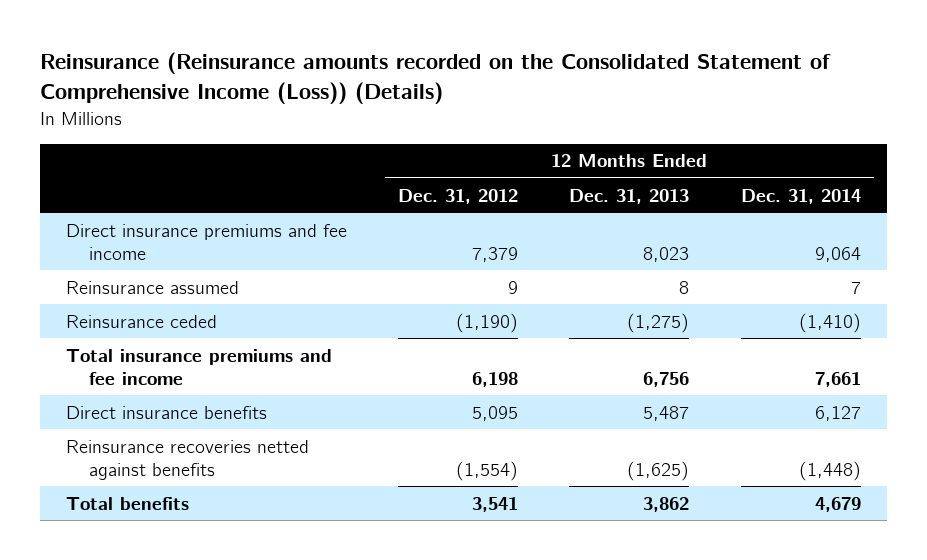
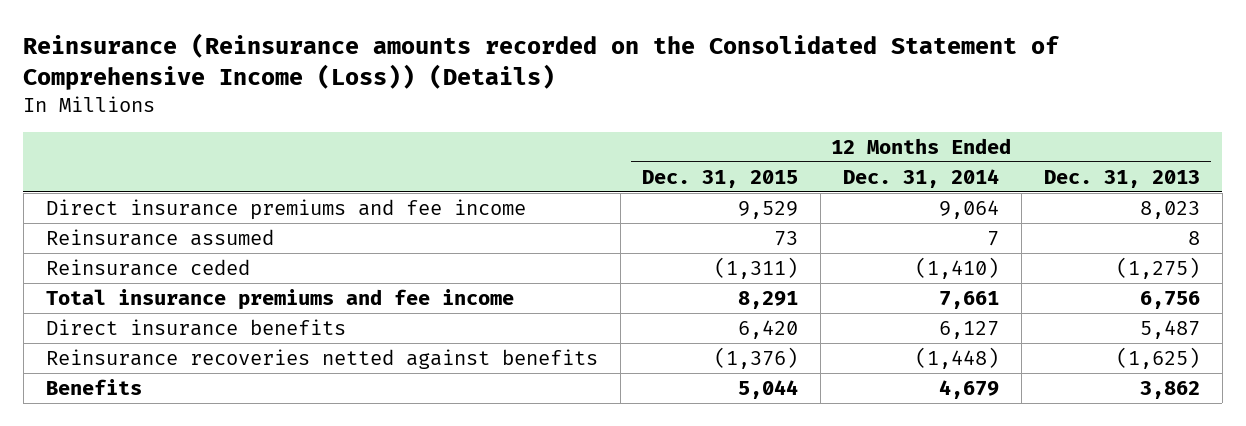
- | 12 Months Ended Dec. 31, 2012 | 12 Months Ended Dec. 31, 2013 | 12 Months Ended Dec. 31, 2014
+ | 12 Months Ended Dec. 31, 2015 | 12 Months Ended Dec. 31, 2014 | 12 Months Ended Dec. 31, 2013
- Total benefits | 3,541 | 3,862 | 4,679
+ Benefits | 5,044 | 4,679 | 3,862

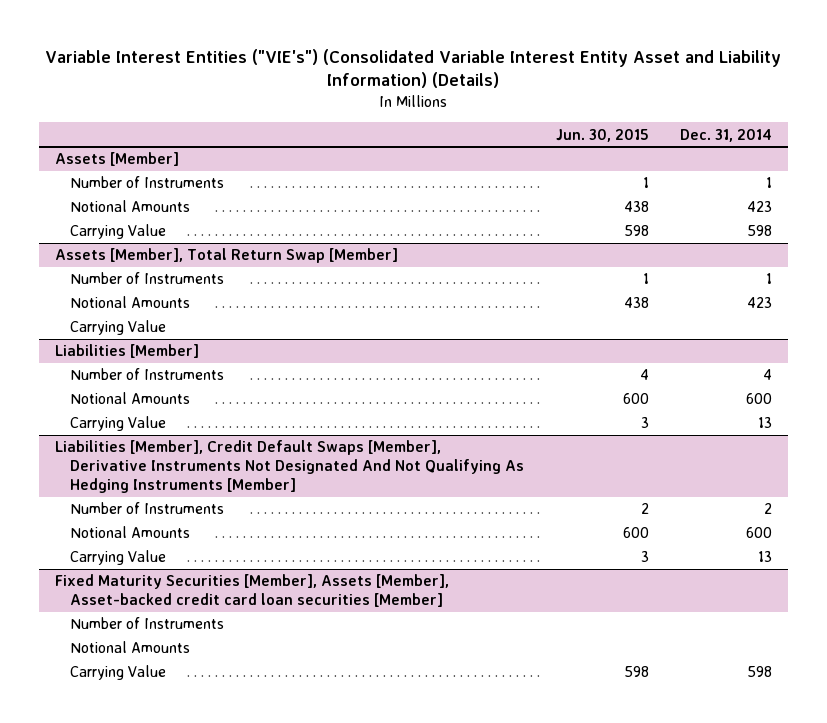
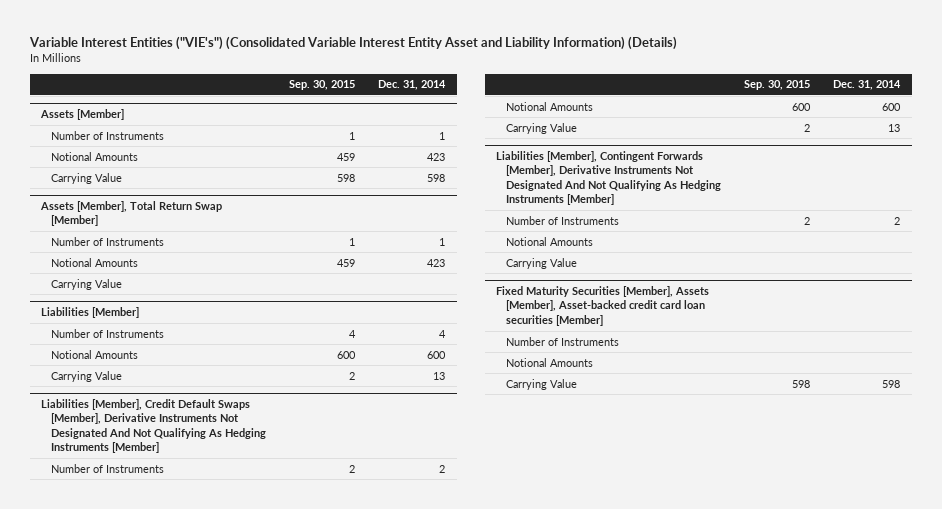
- | Jun. 30, 2015 | Dec. 31, 2014
+ | Sep. 30, 2015 | Dec. 31, 2014
+ Liabilities [Member], Contingent Forwards [Member], Derivative Instruments Not Designated And Not Qualifying As Hedging Instruments [Member]
+ Number of Instruments | 2 | 2
+ Notional Amounts
+ Carrying Value

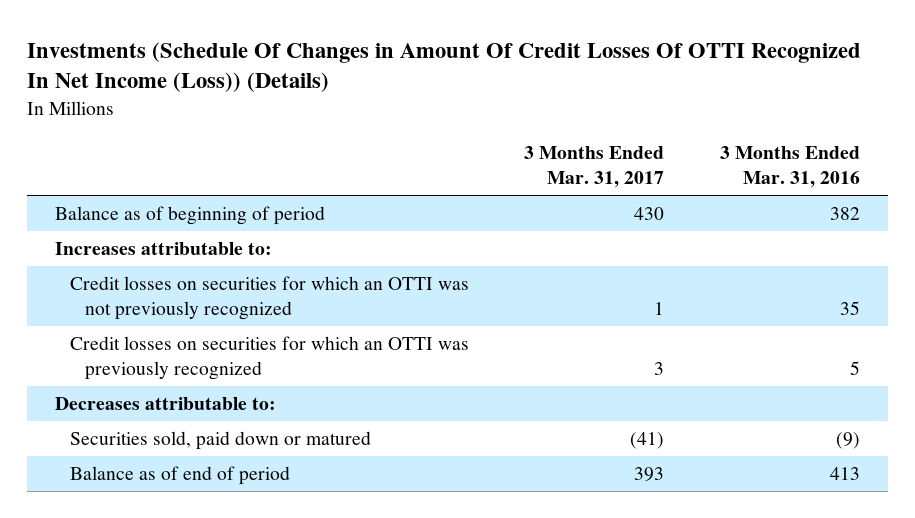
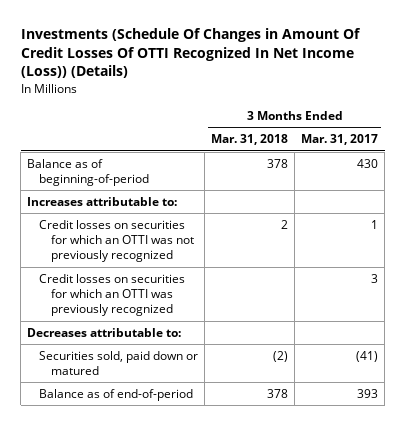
- | 3 Months Ended Mar. 31, 2017 | 3 Months Ended Mar. 31, 2016
+ | 3 Months Ended Mar. 31, 2018 | 3 Months Ended Mar. 31, 2017
- Balance as of beginning of period | 430 | 382
+ Balance as of beginning-of-period | 378 | 430
- Balance as of end of period | 393 | 413
+ Balance as of end-of-period | 378 | 393

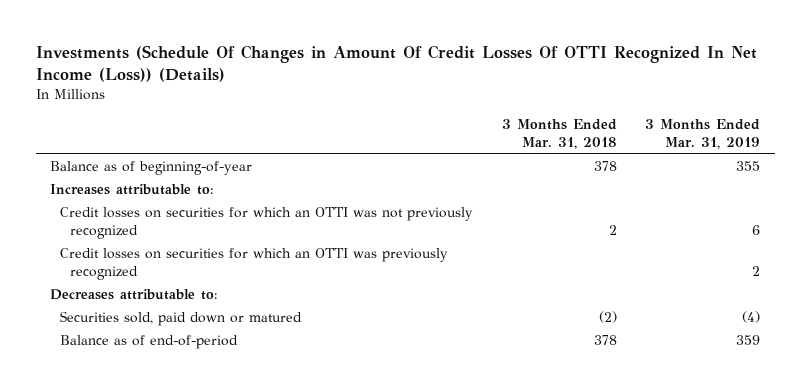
- | 3 Months Ended Mar. 31, 2018 | 3 Months Ended Mar. 31, 2017
+ | 3 Months Ended Mar. 31, 2018 | 3 Months Ended Mar. 31, 2019
- Balance as of beginning-of-period | 378 | 430
+ Balance as of beginning-of-year | 378 | 355

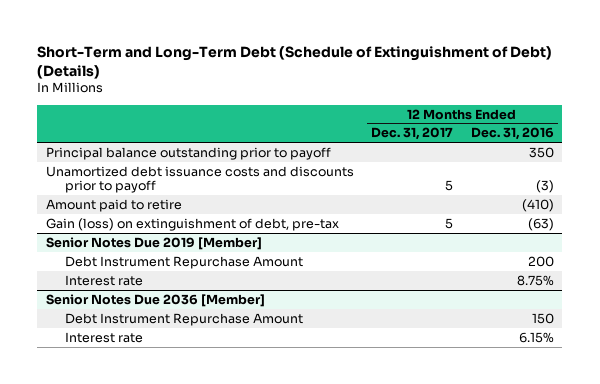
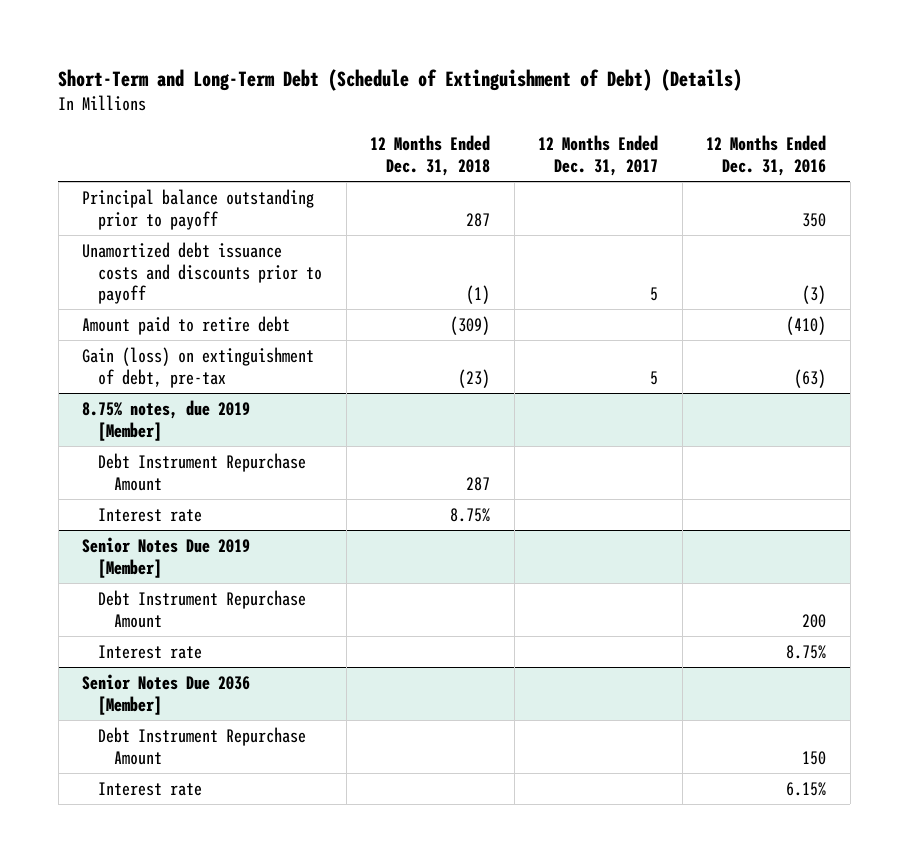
- | 12 Months Ended Dec. 31, 2017 | 12 Months Ended Dec. 31, 2016
+ | 12 Months Ended Dec. 31, 2018 | 12 Months Ended Dec. 31, 2017 | 12 Months Ended Dec. 31, 2016
- Amount paid to retire | | (410)
+ Amount paid to retire debt | (309) | | (410)
+ 8.75% notes, due 2019 [Member]
+ Debt Instrument Repurchase Amount | 287 | |
+ Interest rate | 8.75% | |

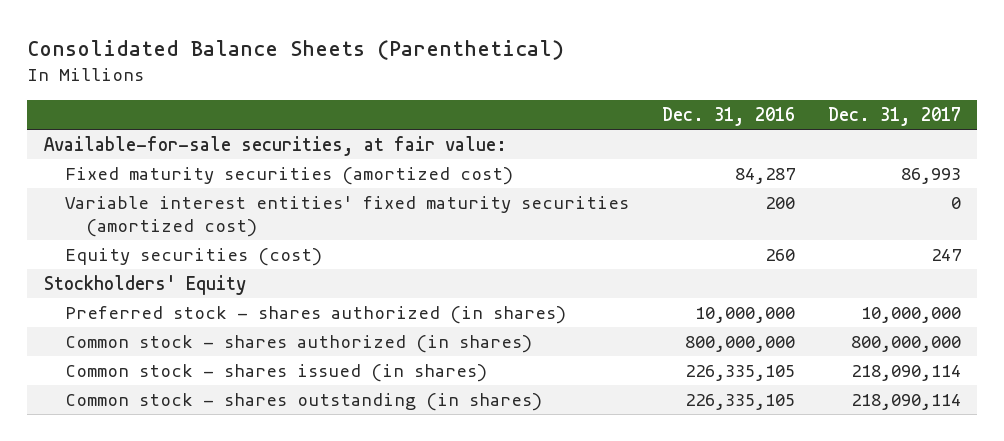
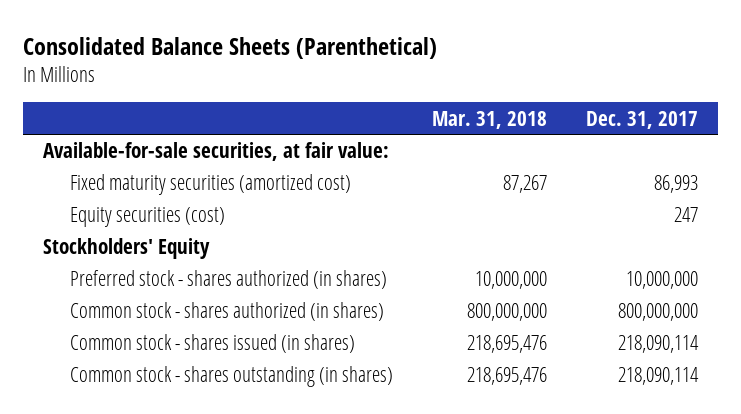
- | Dec. 31, 2016 | Dec. 31, 2017
+ | Mar. 31, 2018 | Dec. 31, 2017
- Variable interest entities' fixed maturity securities (amortized cost) | 200 | 0

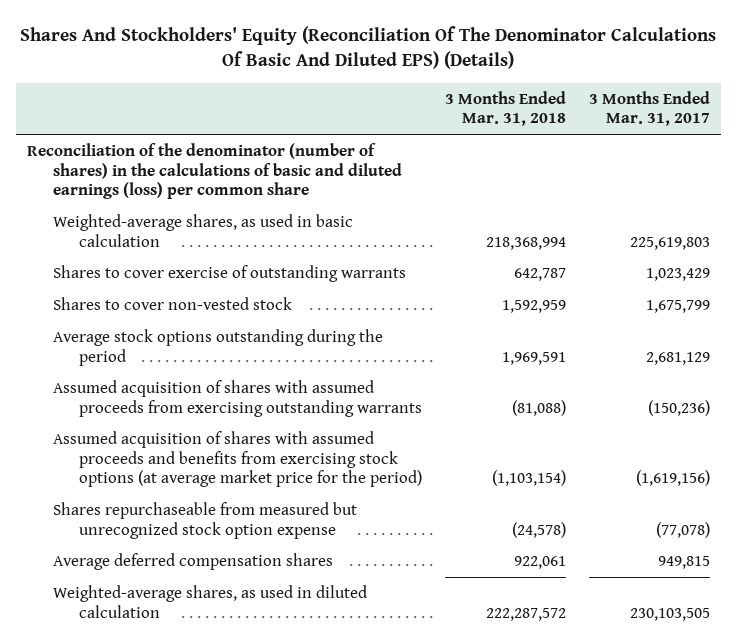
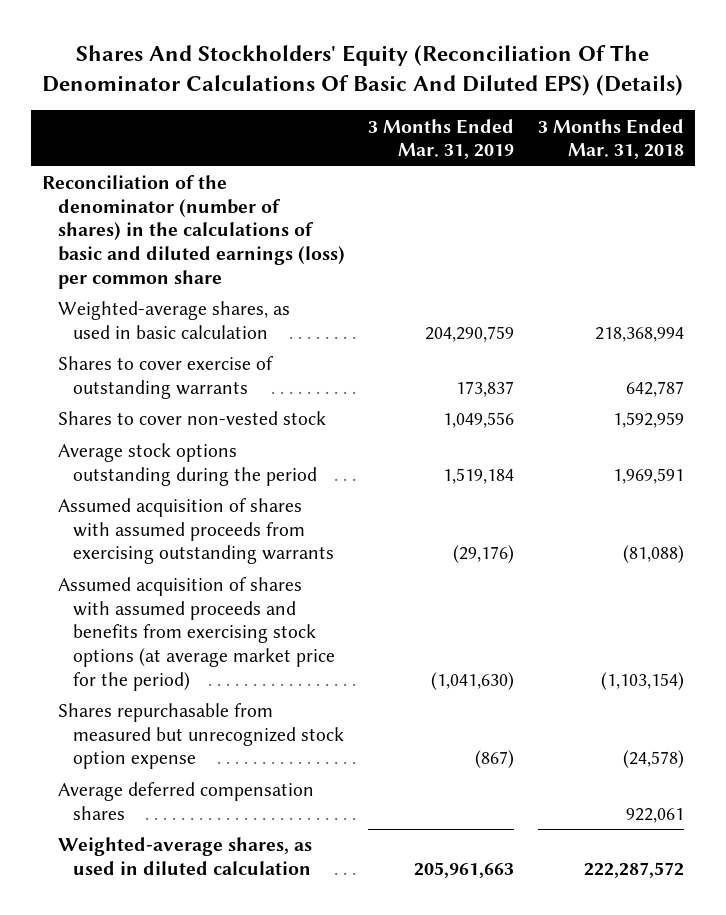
- | 3 Months Ended Mar. 31, 2018 | 3 Months Ended Mar. 31, 2017
+ | 3 Months Ended Mar. 31, 2019 | 3 Months Ended Mar. 31, 2018
- Shares repurchaseable from measured but unrecognized stock option expense | (24,578) | (77,078)
+ Shares repurchasable from measured but unrecognized stock option expense | (867) | (24,578)

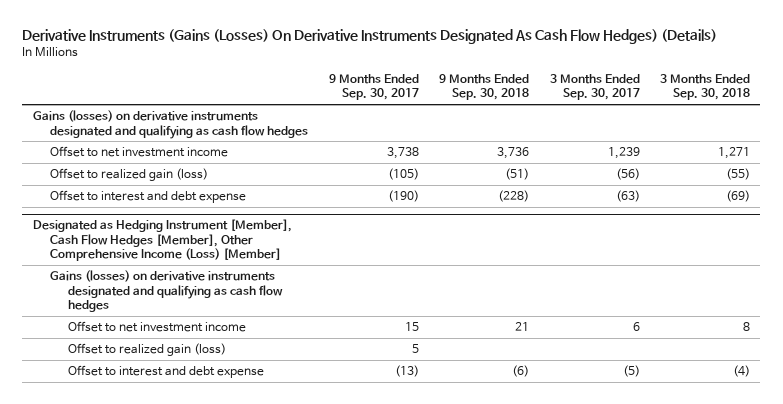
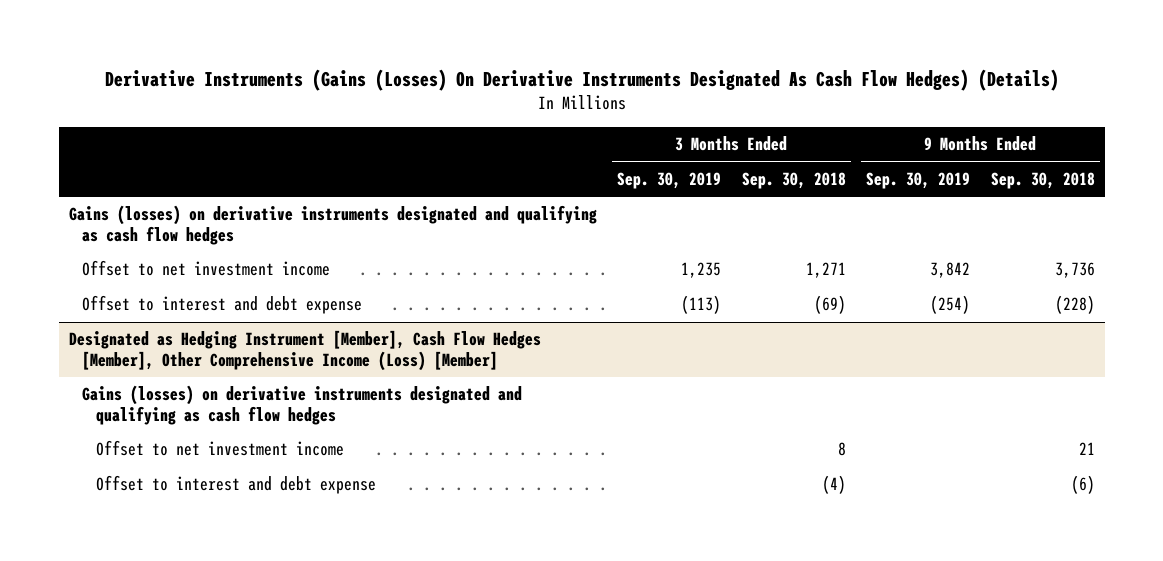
- | 9 Months Ended Sep. 30, 2017 | 9 Months Ended Sep. 30, 2018 | 3 Months Ended Sep. 30, 2017 | 3 Months Ended Sep. 30, 2018
+ | 3 Months Ended Sep. 30, 2019 | 3 Months Ended Sep. 30, 2018 | 9 Months Ended Sep. 30, 2019 | 9 Months Ended Sep. 30, 2018
- Offset to realized gain (loss) | (105) | (51) | (56) | (55)
@ Designated as Hedging Instrument [Member], Cash Flow Hedges [Member], Other Comprehensive Income (Loss) [Member]
- Offset to realized gain (loss) | 5 | | |

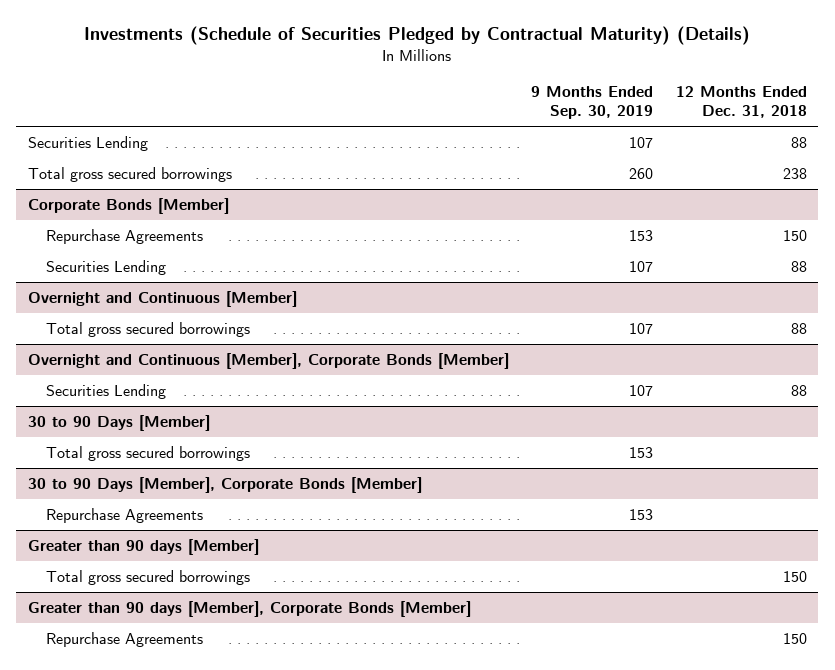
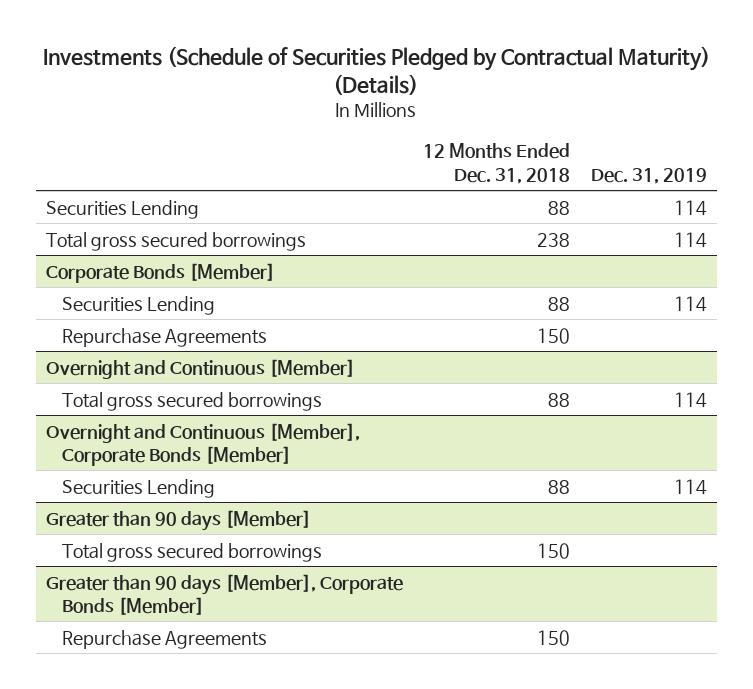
- | 9 Months Ended Sep. 30, 2019 | 12 Months Ended Dec. 31, 2018
+ | 12 Months Ended Dec. 31, 2018 | Dec. 31, 2019
@ Corporate Bonds [Member]
moved down: Repurchase Agreements | 150 |
- 30 to 90 Days [Member]
- Total gross secured borrowings | 153 |
- 30 to 90 Days [Member], Corporate Bonds [Member]
- Repurchase Agreements | 153 |

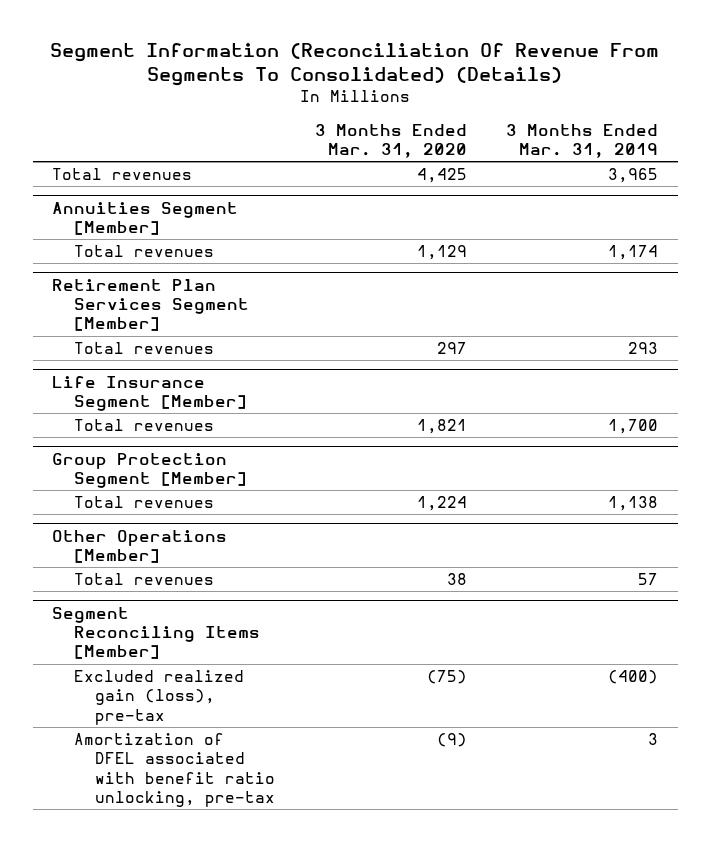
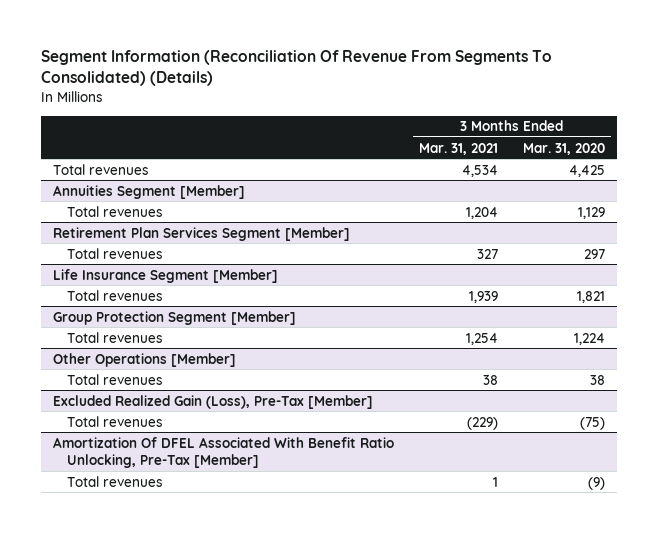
- | 3 Months Ended Mar. 31, 2020 | 3 Months Ended Mar. 31, 2019
+ | 3 Months Ended Mar. 31, 2021 | 3 Months Ended Mar. 31, 2020
- Segment Reconciling Items [Member]
- Excluded realized gain (loss), pre-tax | (75) | (400)
- Amortization of DFEL associated with benefit ratio unlocking, pre-tax | (9) | 3
+ Excluded Realized Gain (Loss), Pre-Tax [Member]
+ Total revenues | (229) | (75)
+ Amortization Of DFEL Associated With Benefit Ratio Unlocking, Pre-Tax [Member]
+ Total revenues | 1 | (9)

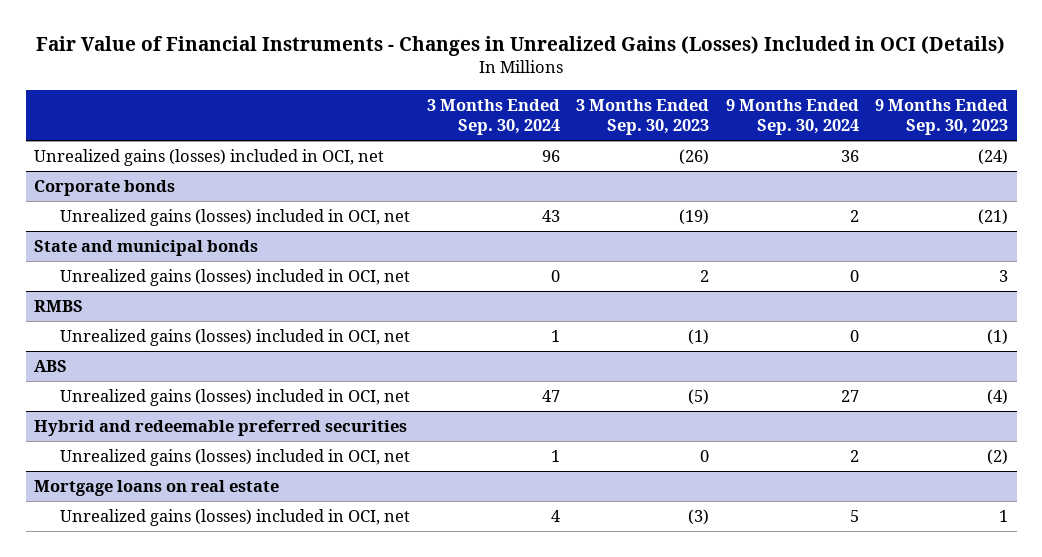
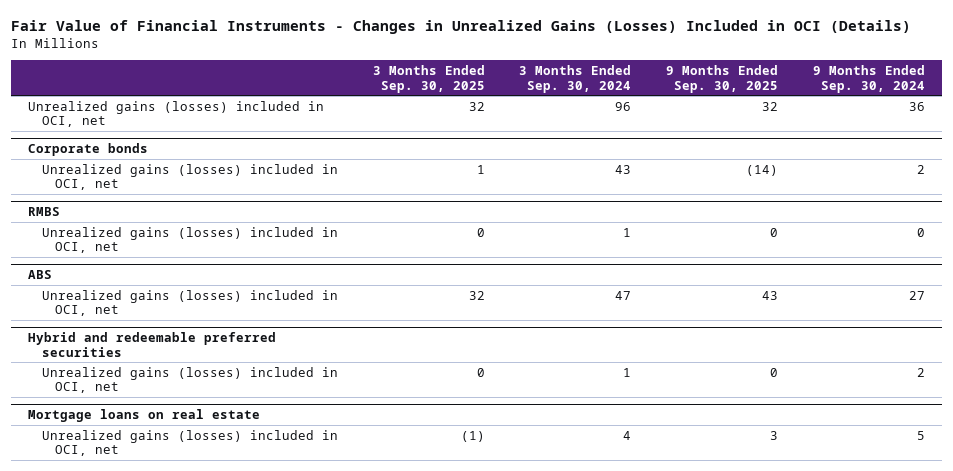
- | 3 Months Ended Sep. 30, 2024 | 3 Months Ended Sep. 30, 2023 | 9 Months Ended Sep. 30, 2024 | 9 Months Ended Sep. 30, 2023
+ | 3 Months Ended Sep. 30, 2025 | 3 Months Ended Sep. 30, 2024 | 9 Months Ended Sep. 30, 2025 | 9 Months Ended Sep. 30, 2024
- State and municipal bonds
- Unrealized gains (losses) included in OCI, net | 0 | 2 | 0 | 3

